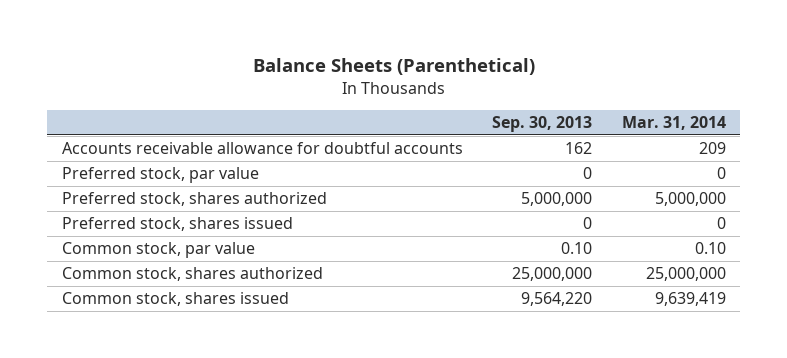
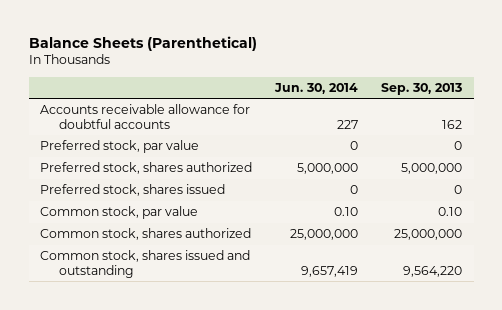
- | Sep. 30, 2013 | Mar. 31, 2014
+ | Jun. 30, 2014 | Sep. 30, 2013
- Common stock, shares issued | 9,564,220 | 9,639,419
+ Common stock, shares issued and outstanding | 9,657,419 | 9,564,220

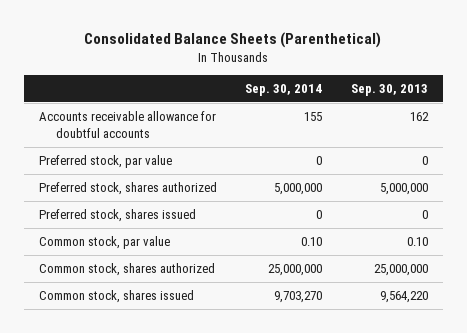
- Balance Sheets (Parenthetical)
+ Consolidated Balance Sheets (Parenthetical)
- | Jun. 30, 2014 | Sep. 30, 2013
+ | Sep. 30, 2014 | Sep. 30, 2013
- Common stock, shares issued and outstanding | 9,657,419 | 9,564,220
+ Common stock, shares issued | 9,703,270 | 9,564,220

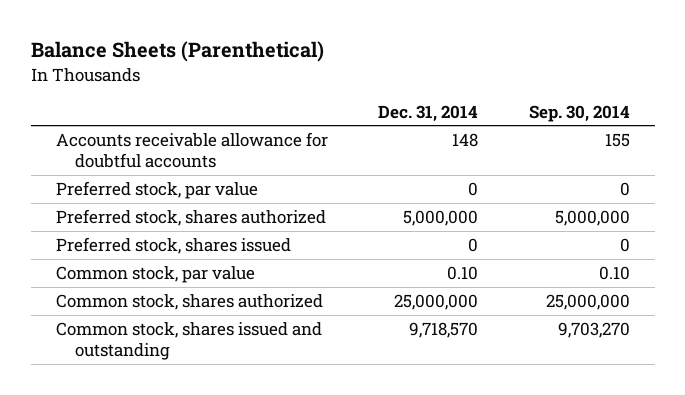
- Consolidated Balance Sheets (Parenthetical)
+ Balance Sheets (Parenthetical)
- | Sep. 30, 2014 | Sep. 30, 2013
+ | Dec. 31, 2014 | Sep. 30, 2014
- Common stock, shares issued | 9,703,270 | 9,564,220
+ Common stock, shares issued and outstanding | 9,718,570 | 9,703,270

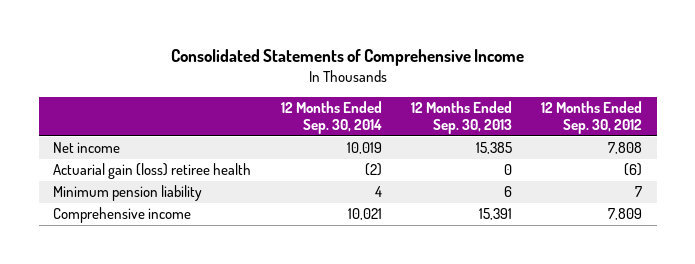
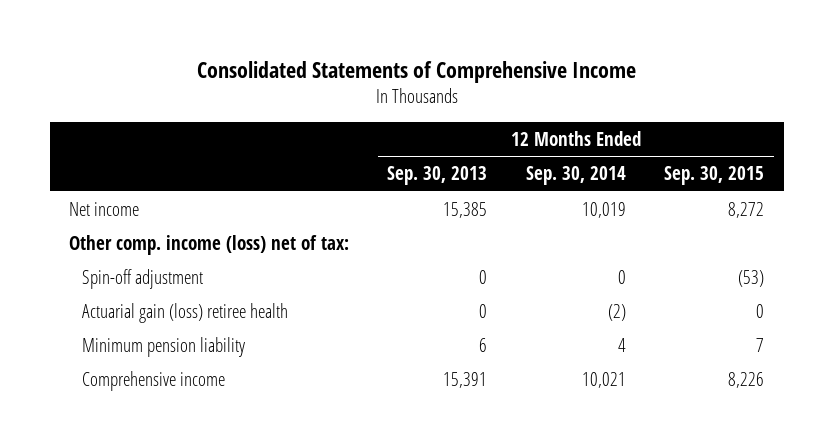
- | 12 Months Ended Sep. 30, 2014 | 12 Months Ended Sep. 30, 2013 | 12 Months Ended Sep. 30, 2012
+ | 12 Months Ended Sep. 30, 2013 | 12 Months Ended Sep. 30, 2014 | 12 Months Ended Sep. 30, 2015
+ Other comp. income (loss) net of tax:
+ Spin-off adjustment | 0 | 0 | (53)

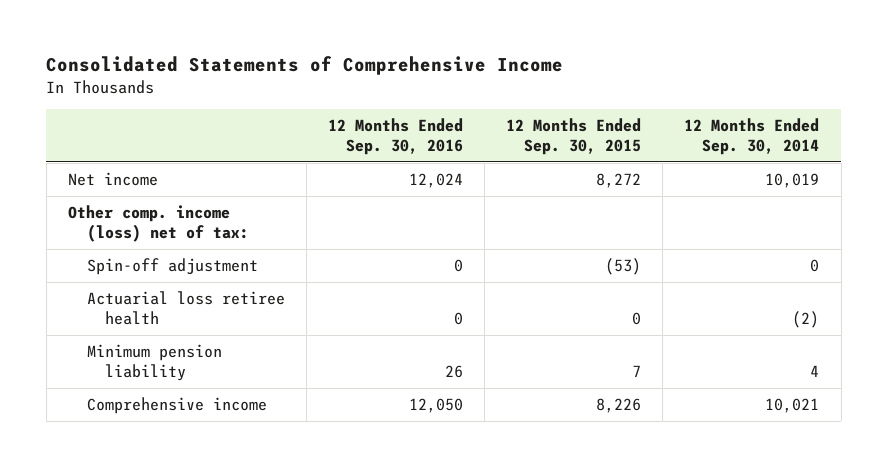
- | 12 Months Ended Sep. 30, 2013 | 12 Months Ended Sep. 30, 2014 | 12 Months Ended Sep. 30, 2015
+ | 12 Months Ended Sep. 30, 2016 | 12 Months Ended Sep. 30, 2015 | 12 Months Ended Sep. 30, 2014
- Actuarial gain (loss) retiree health | 0 | (2) | 0
+ Actuarial loss retiree health | 0 | 0 | (2)

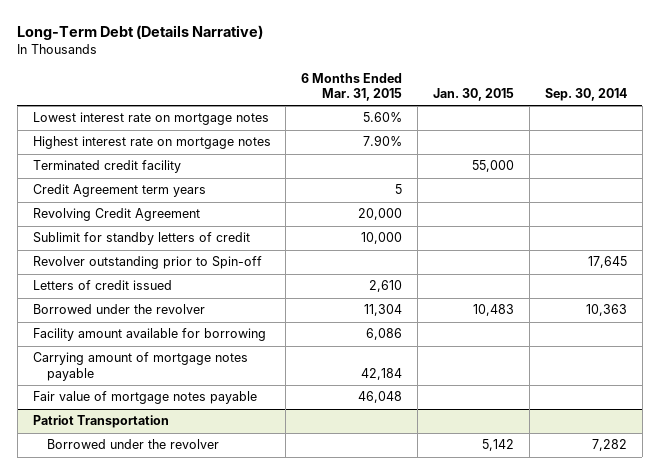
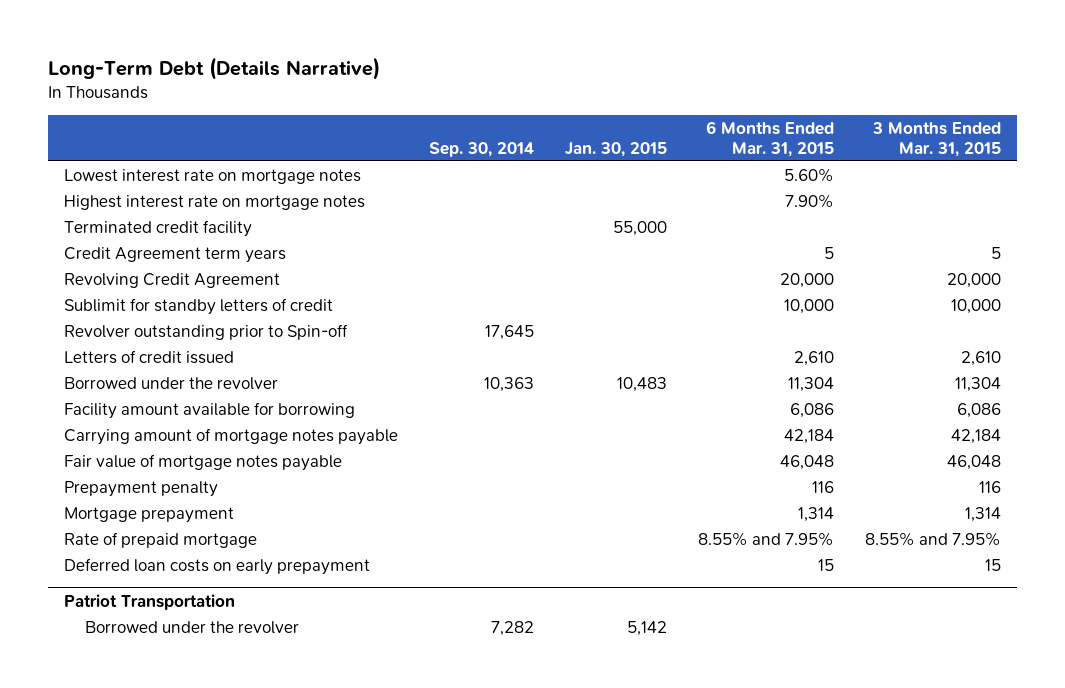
- | 6 Months Ended Mar. 31, 2015 | Jan. 30, 2015 | Sep. 30, 2014
+ | Sep. 30, 2014 | Jan. 30, 2015 | 6 Months Ended Mar. 31, 2015 | 3 Months Ended Mar. 31, 2015
+ Prepayment penalty | | | 116 | 116
+ Mortgage prepayment | | | 1,314 | 1,314
+ Rate of prepaid mortgage | | | 8.55% and 7.95% | 8.55% and 7.95%
+ Deferred loan costs on early prepayment | | | 15 | 15

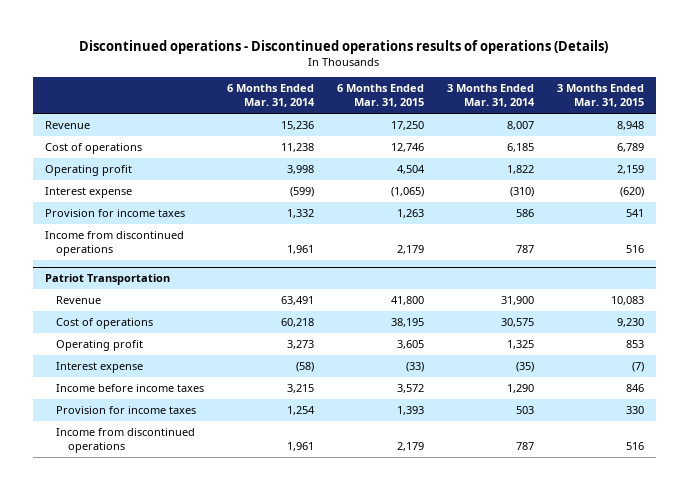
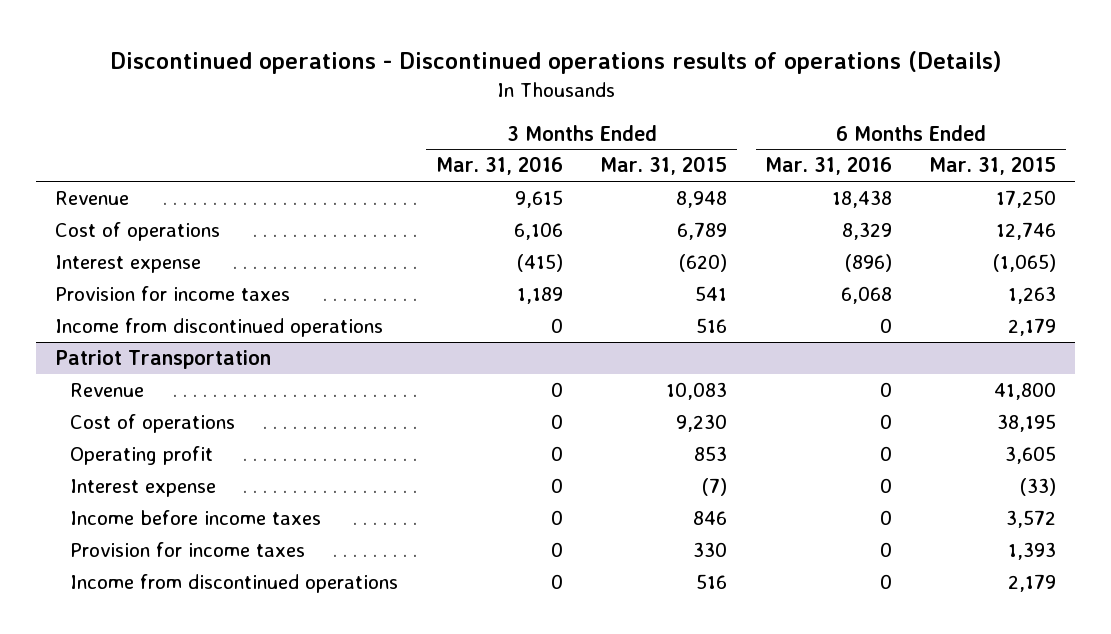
- | 6 Months Ended Mar. 31, 2014 | 6 Months Ended Mar. 31, 2015 | 3 Months Ended Mar. 31, 2014 | 3 Months Ended Mar. 31, 2015
+ | 3 Months Ended Mar. 31, 2016 | 3 Months Ended Mar. 31, 2015 | 6 Months Ended Mar. 31, 2016 | 6 Months Ended Mar. 31, 2015
- Operating profit | 3,998 | 4,504 | 1,822 | 2,159

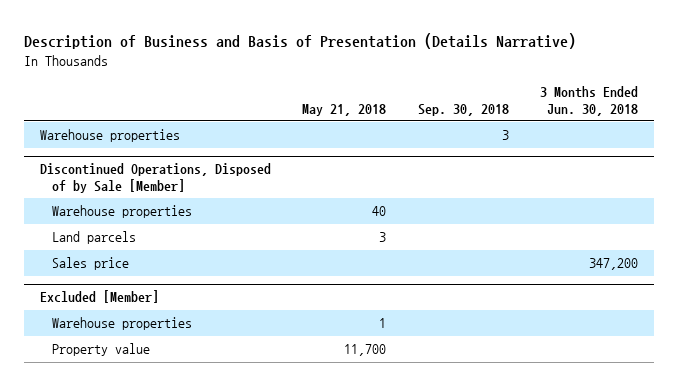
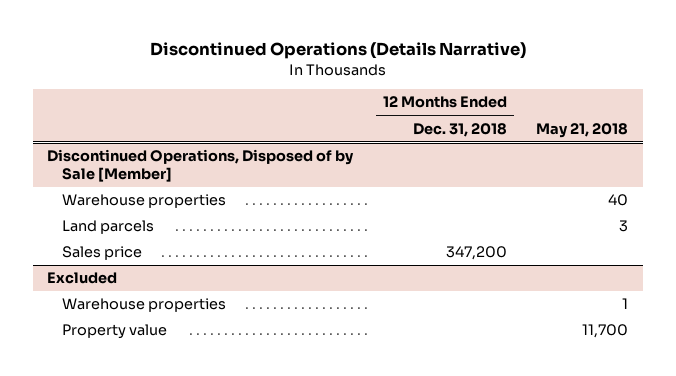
- Description of Business and Basis of Presentation (Details Narrative)
+ Discontinued Operations (Details Narrative)
- | May 21, 2018 | Sep. 30, 2018 | 3 Months Ended Jun. 30, 2018
+ | 12 Months Ended Dec. 31, 2018 | May 21, 2018
- Warehouse properties | | 3 |
- Excluded [Member]
+ Excluded

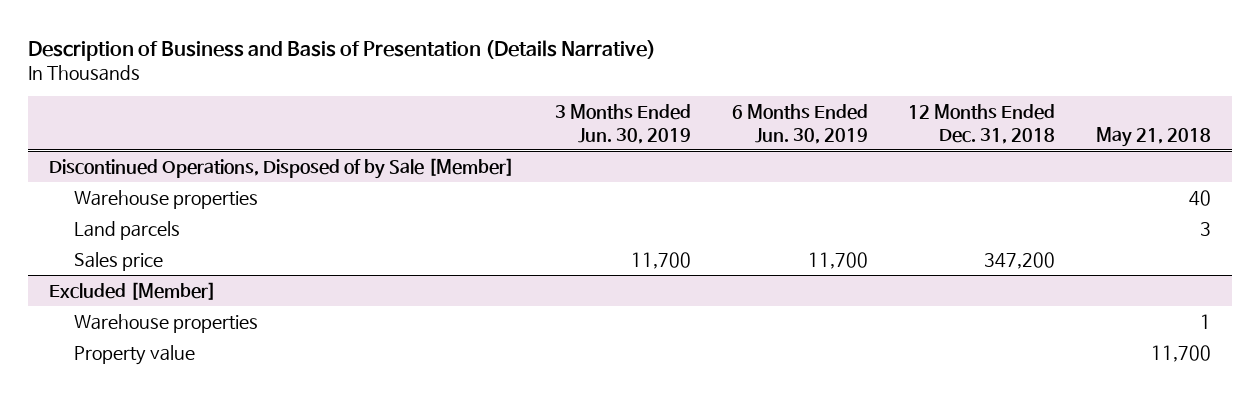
- Discontinued Operations (Details Narrative)
+ Description of Business and Basis of Presentation (Details Narrative)
- | 12 Months Ended Dec. 31, 2018 | May 21, 2018
+ | 3 Months Ended Jun. 30, 2019 | 6 Months Ended Jun. 30, 2019 | 12 Months Ended Dec. 31, 2018 | May 21, 2018
- Excluded
+ Excluded [Member]

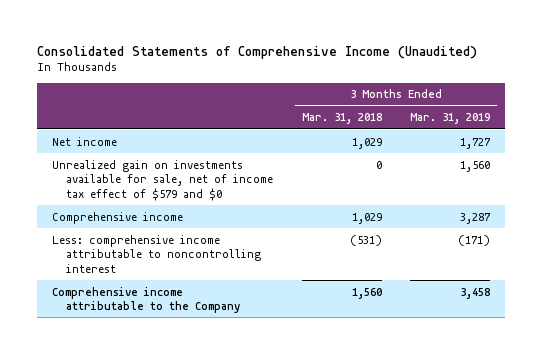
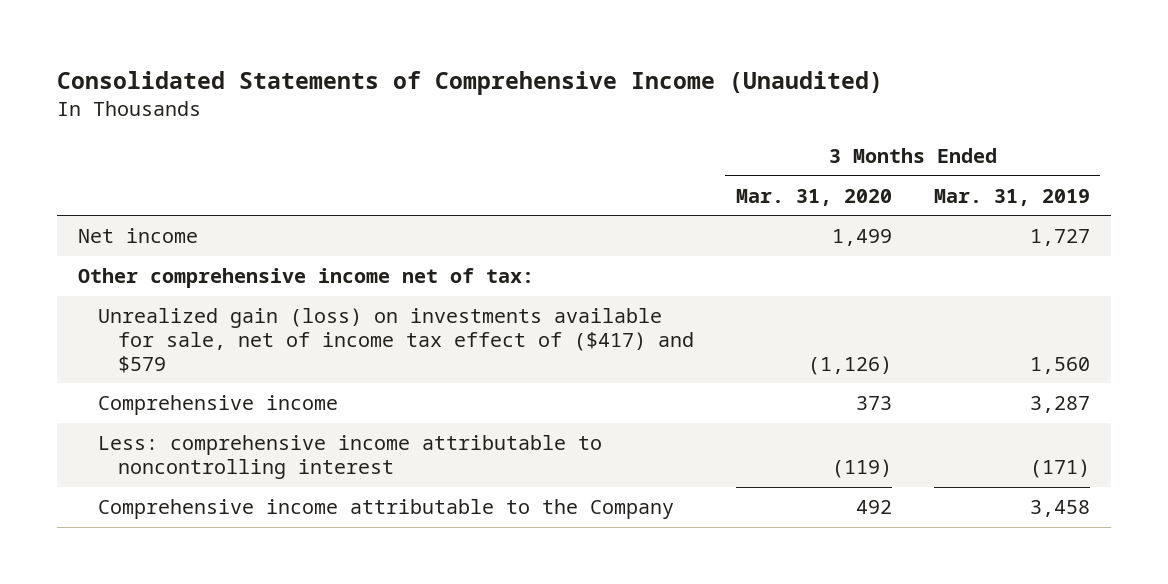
- | 3 Months Ended Mar. 31, 2018 | 3 Months Ended Mar. 31, 2019
+ | 3 Months Ended Mar. 31, 2020 | 3 Months Ended Mar. 31, 2019
- Unrealized gain on investments available for sale, net of income tax effect of $579 and $0 | 0 | 1,560
+ Other comprehensive income net of tax:
+ Unrealized gain (loss) on investments available for sale, net of income tax effect of ($417) and $579 | (1,126) | 1,560

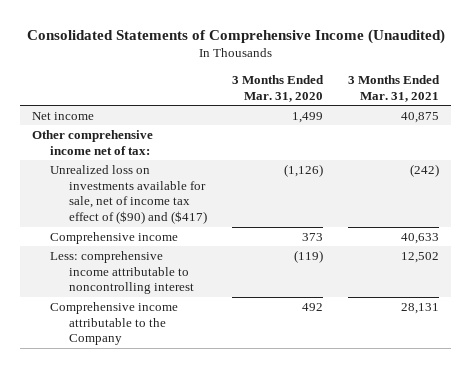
- | 3 Months Ended Mar. 31, 2020 | 3 Months Ended Mar. 31, 2019
+ | 3 Months Ended Mar. 31, 2020 | 3 Months Ended Mar. 31, 2021
- Unrealized gain (loss) on investments available for sale, net of income tax effect of ($417) and $579 | (1,126) | 1,560
+ Unrealized loss on investments available for sale, net of income tax effect of ($90) and ($417) | (1,126) | (242)

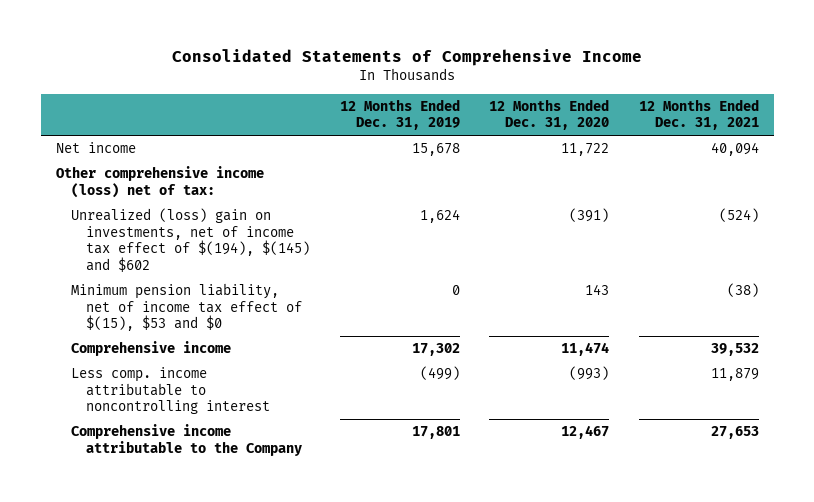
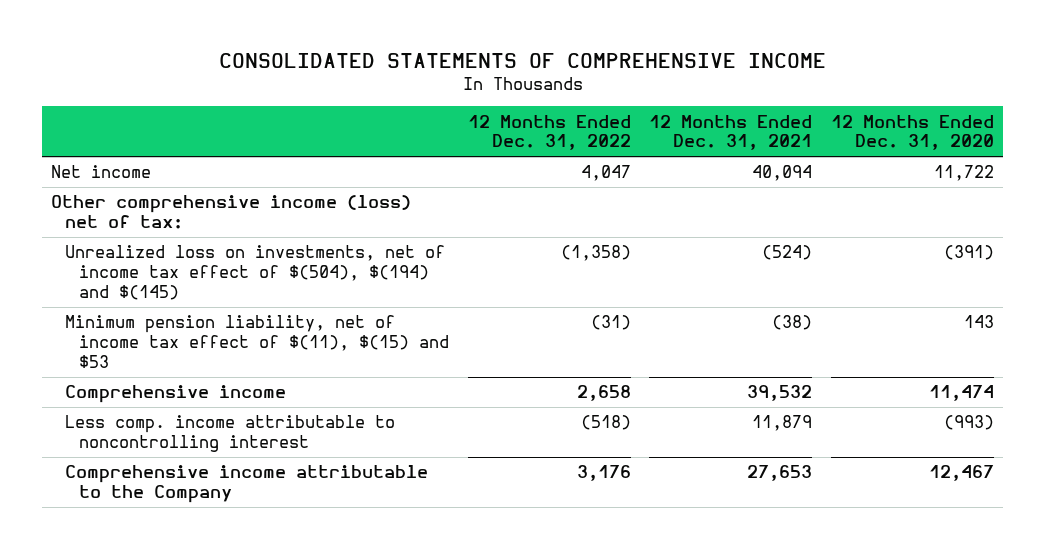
- Consolidated Statements of Comprehensive Income
+ CONSOLIDATED STATEMENTS OF COMPREHENSIVE INCOME
- | 12 Months Ended Dec. 31, 2019 | 12 Months Ended Dec. 31, 2020 | 12 Months Ended Dec. 31, 2021
+ | 12 Months Ended Dec. 31, 2022 | 12 Months Ended Dec. 31, 2021 | 12 Months Ended Dec. 31, 2020
- Unrealized (loss) gain on investments, net of income tax effect of $(194), $(145) and $602 | 1,624 | (391) | (524)
- Minimum pension liability, net of income tax effect of $(15), $53 and $0 | 0 | 143 | (38)
+ Unrealized loss on investments, net of income tax effect of $(504), $(194) and $(145) | (1,358) | (524) | (391)
+ Minimum pension liability, net of income tax effect of $(11), $(15) and $53 | (31) | (38) | 143

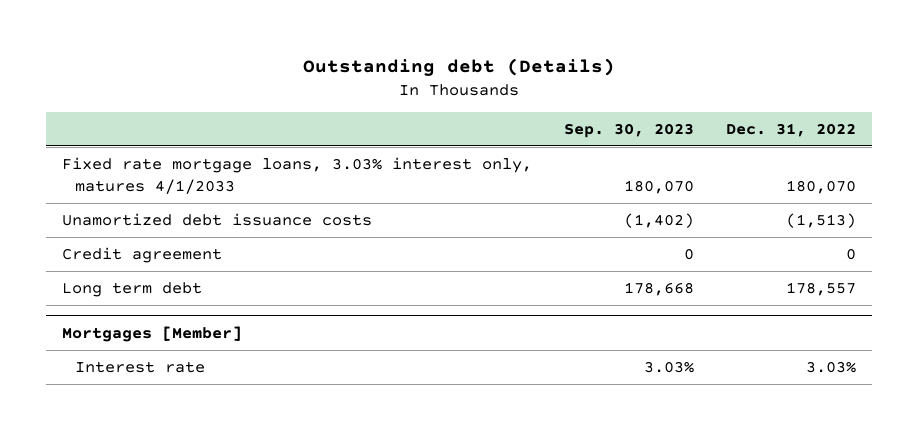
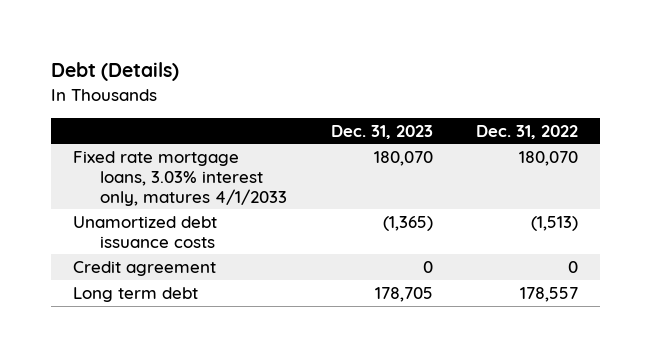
- Outstanding debt (Details)
+ Debt (Details)
- | Sep. 30, 2023 | Dec. 31, 2022
+ | Dec. 31, 2023 | Dec. 31, 2022
- Mortgages [Member]
- Interest rate | 3.03% | 3.03%

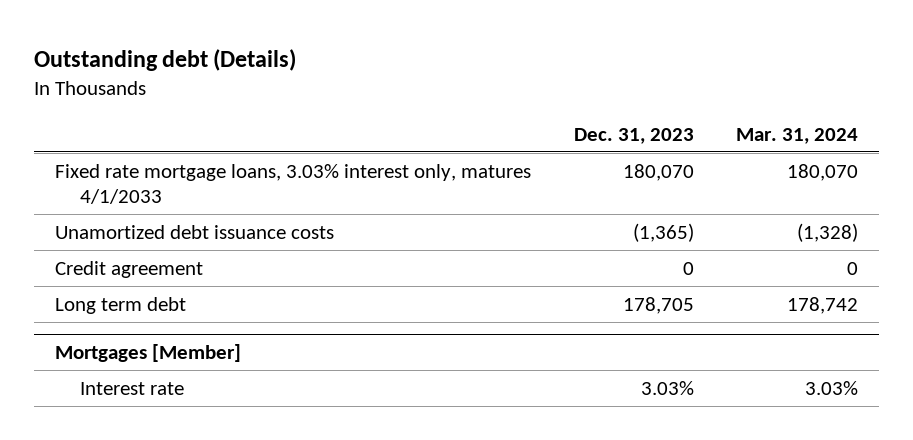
- Debt (Details)
+ Outstanding debt (Details)
- | Dec. 31, 2023 | Dec. 31, 2022
+ | Dec. 31, 2023 | Mar. 31, 2024
+ Mortgages [Member]
+ Interest rate | 3.03% | 3.03%

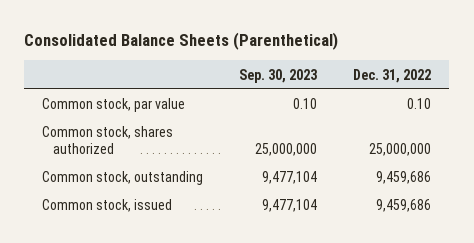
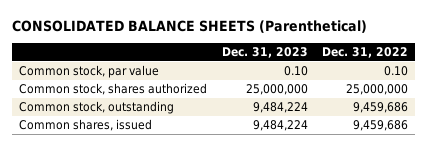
- Consolidated Balance Sheets (Parenthetical)
+ CONSOLIDATED BALANCE SHEETS (Parenthetical)
- | Sep. 30, 2023 | Dec. 31, 2022
+ | Dec. 31, 2023 | Dec. 31, 2022
- Common stock, issued | 9,477,104 | 9,459,686
+ Common shares, issued | 9,484,224 | 9,459,686

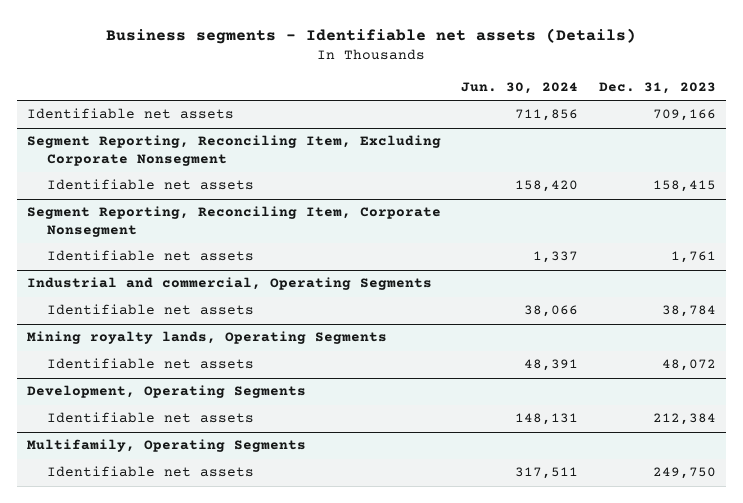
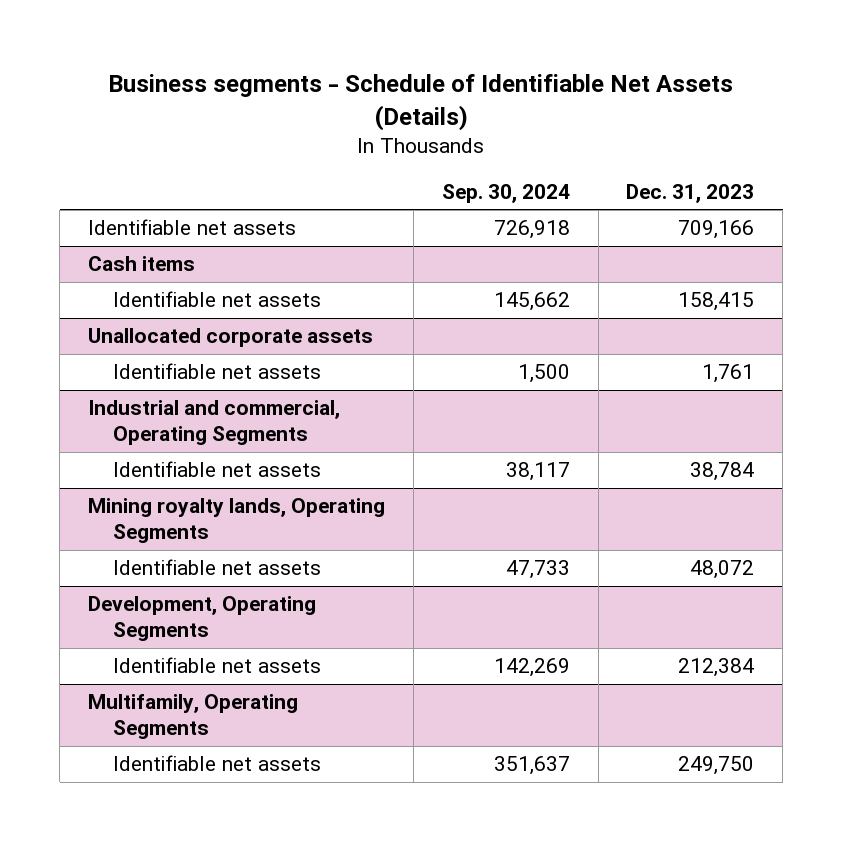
- Business segments - Identifiable net assets (Details)
+ Business segments - Schedule of Identifiable Net Assets (Details)
- | Jun. 30, 2024 | Dec. 31, 2023
+ | Sep. 30, 2024 | Dec. 31, 2023
- Segment Reporting, Reconciling Item, Excluding Corporate Nonsegment
+ Cash items
- Segment Reporting, Reconciling Item, Corporate Nonsegment
+ Unallocated corporate assets

